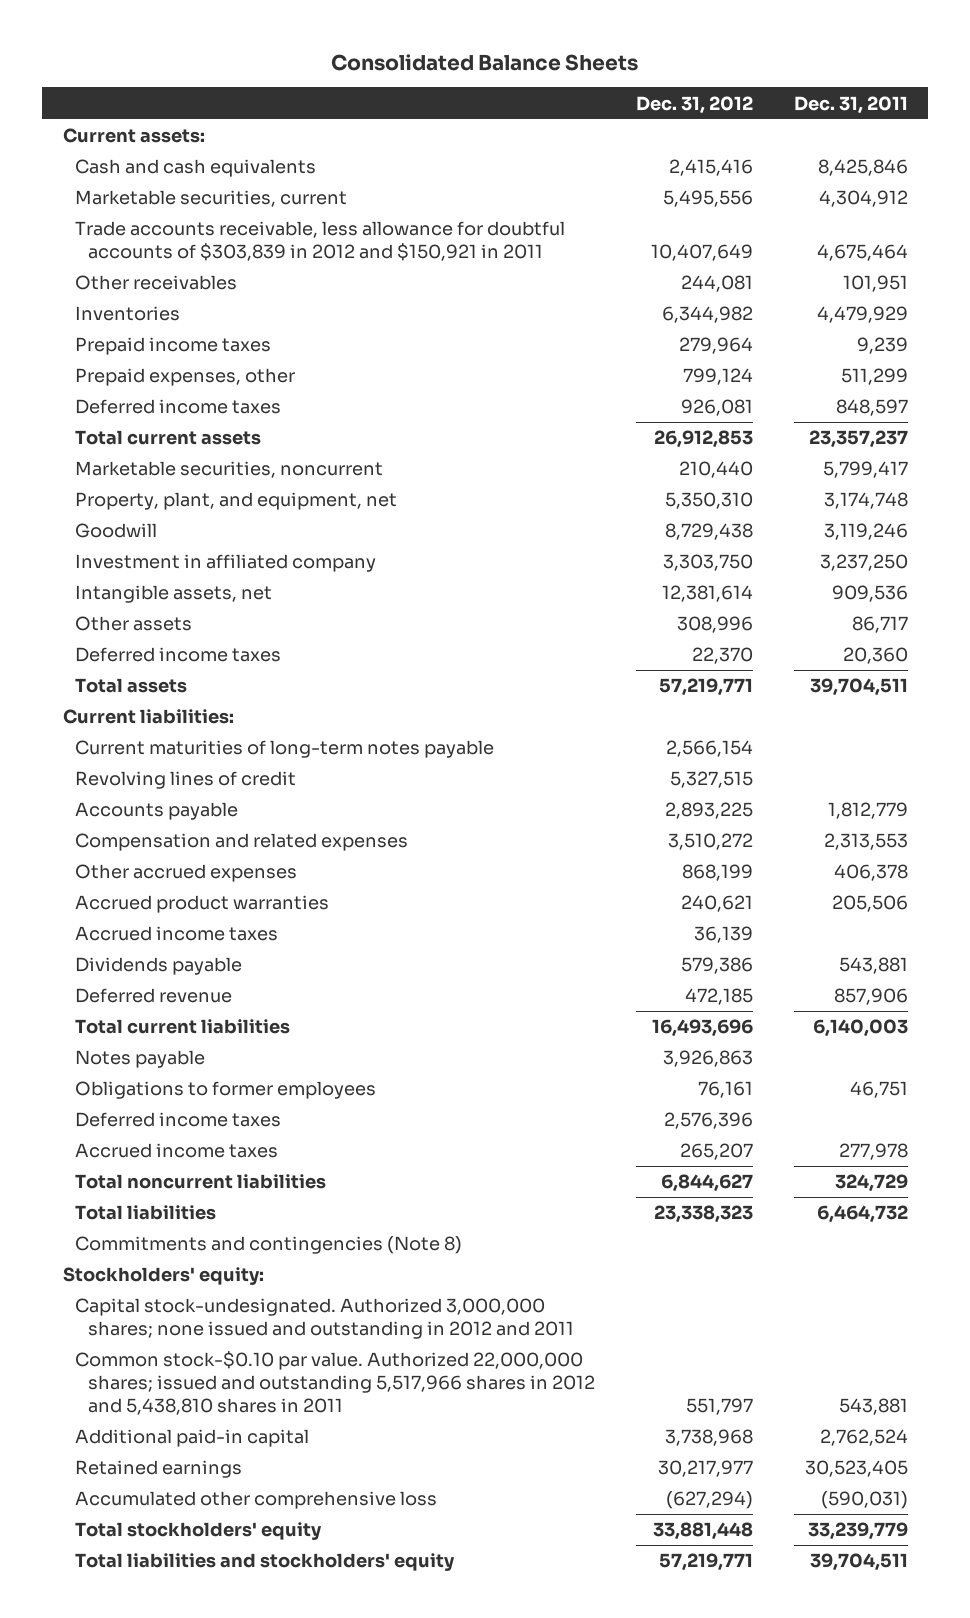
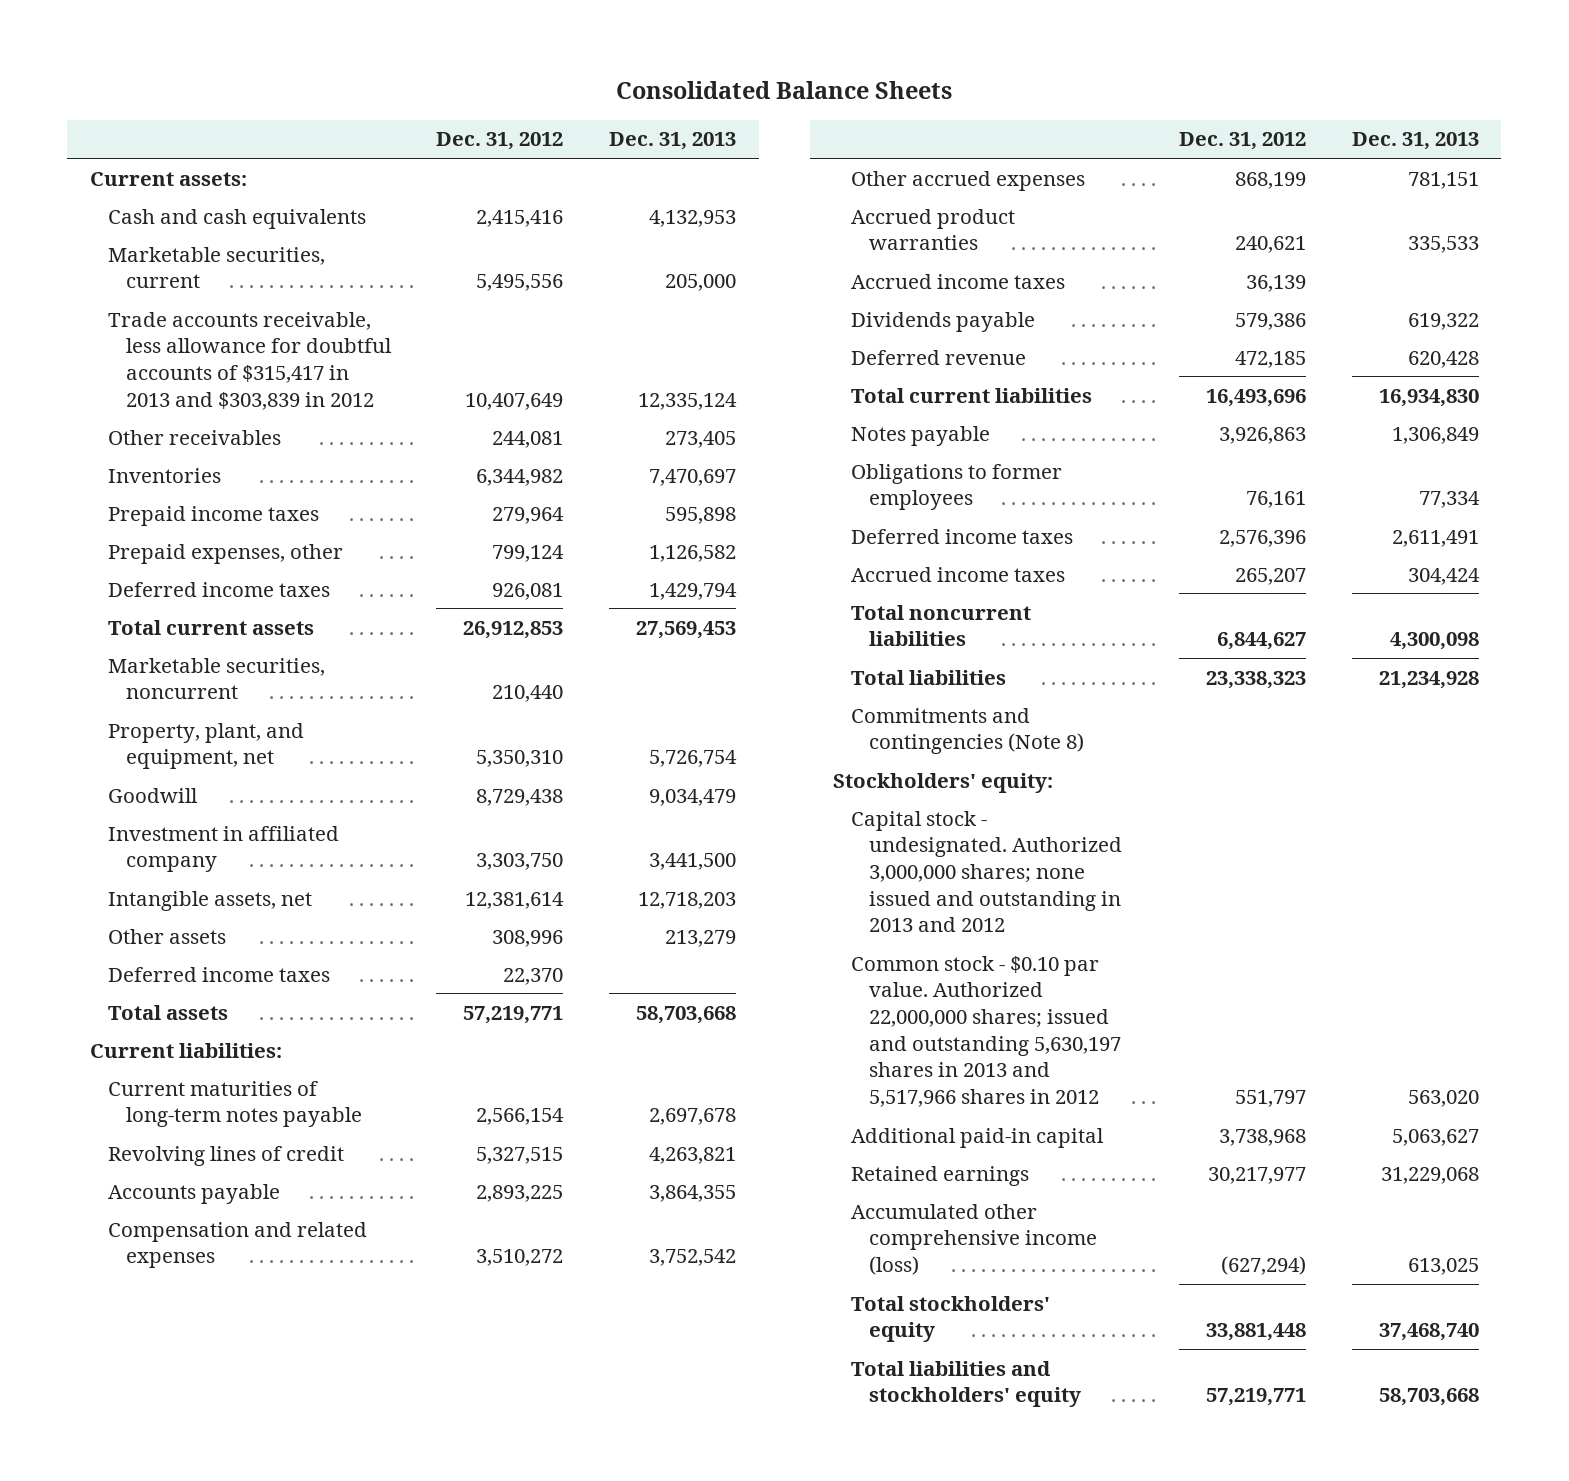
- | Dec. 31, 2012 | Dec. 31, 2011
+ | Dec. 31, 2012 | Dec. 31, 2013
- Trade accounts receivable, less allowance for doubtful accounts of $303,839 in 2012 and $150,921 in 2011 | 10,407,649 | 4,675,464
+ Trade accounts receivable, less allowance for doubtful accounts of $315,417 in 2013 and $303,839 in 2012 | 10,407,649 | 12,335,124
- Capital stock-undesignated. Authorized 3,000,000 shares; none issued and outstanding in 2012 and 2011
- Common stock-$0.10 par value. Authorized 22,000,000 shares; issued and outstanding 5,517,966 shares in 2012 and 5,438,810 shares in 2011 | 551,797 | 543,881
+ Capital stock - undesignated. Authorized 3,000,000 shares; none issued and outstanding in 2013 and 2012
+ Common stock - $0.10 par value. Authorized 22,000,000 shares; issued and outstanding 5,630,197 shares in 2013 and 5,517,966 shares in 2012 | 551,797 | 563,020
- Accumulated other comprehensive loss | (627,294) | (590,031)
+ Accumulated other comprehensive income (loss) | (627,294) | 613,025

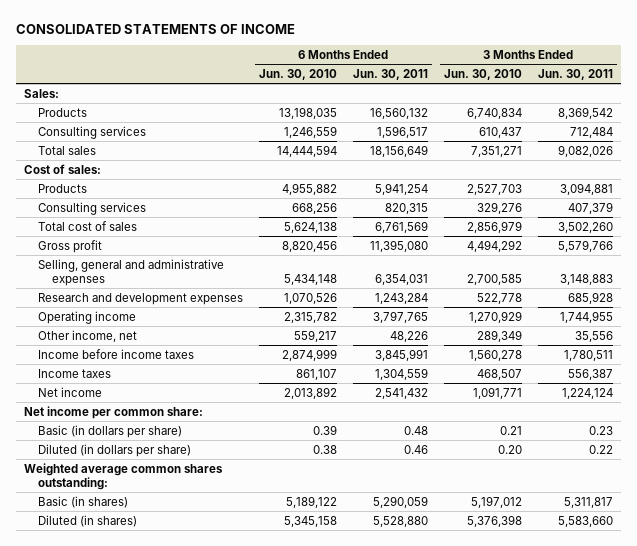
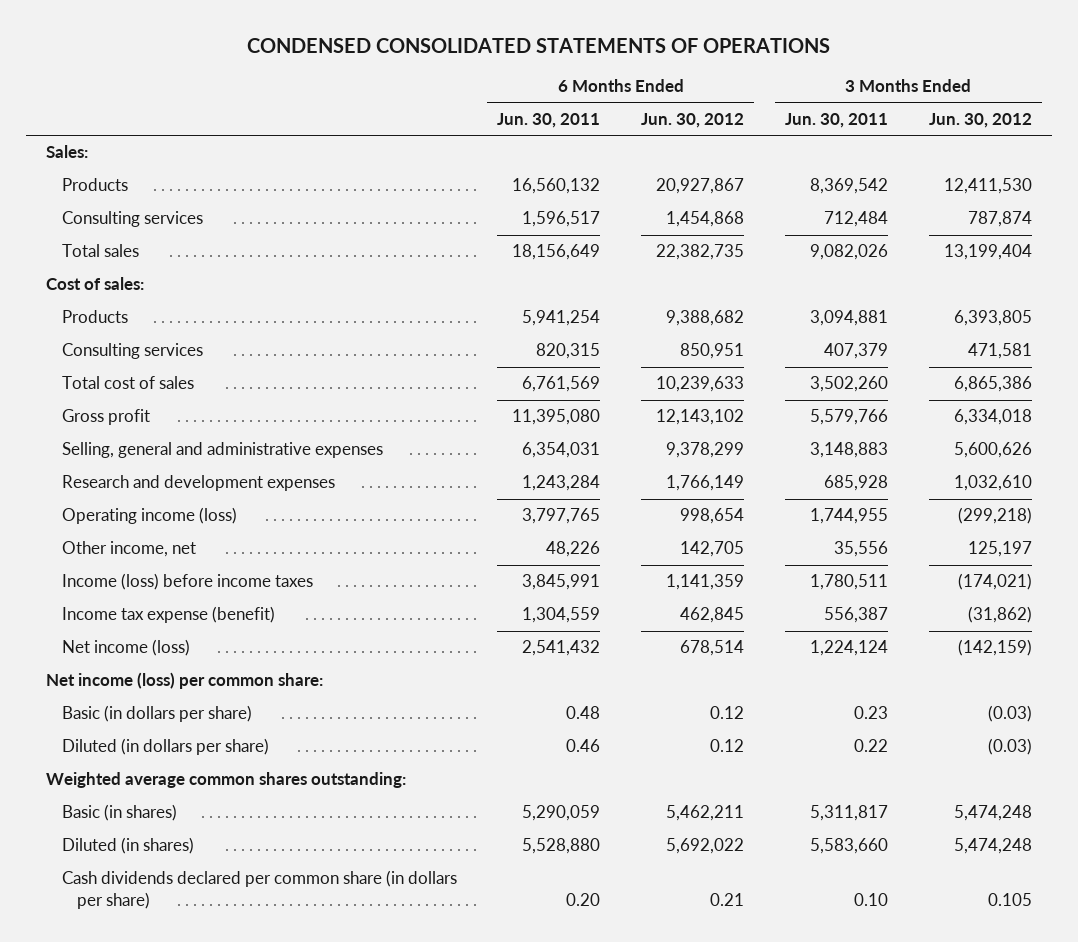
- CONSOLIDATED STATEMENTS OF INCOME
+ CONDENSED CONSOLIDATED STATEMENTS OF OPERATIONS
- | 6 Months Ended Jun. 30, 2010 | 6 Months Ended Jun. 30, 2011 | 3 Months Ended Jun. 30, 2010 | 3 Months Ended Jun. 30, 2011
+ | 6 Months Ended Jun. 30, 2011 | 6 Months Ended Jun. 30, 2012 | 3 Months Ended Jun. 30, 2011 | 3 Months Ended Jun. 30, 2012
- Operating income | 2,315,782 | 3,797,765 | 1,270,929 | 1,744,955
+ Operating income (loss) | 3,797,765 | 998,654 | 1,744,955 | (299,218)
- Income before income taxes | 2,874,999 | 3,845,991 | 1,560,278 | 1,780,511
- Income taxes | 861,107 | 1,304,559 | 468,507 | 556,387
- Net income | 2,013,892 | 2,541,432 | 1,091,771 | 1,224,124
- Net income per common share:
+ Income (loss) before income taxes | 3,845,991 | 1,141,359 | 1,780,511 | (174,021)
+ Income tax expense (benefit) | 1,304,559 | 462,845 | 556,387 | (31,862)
+ Net income (loss) | 2,541,432 | 678,514 | 1,224,124 | (142,159)
+ Net income (loss) per common share:
+ Cash dividends declared per common share (in dollars per share) | 0.20 | 0.21 | 0.10 | 0.105

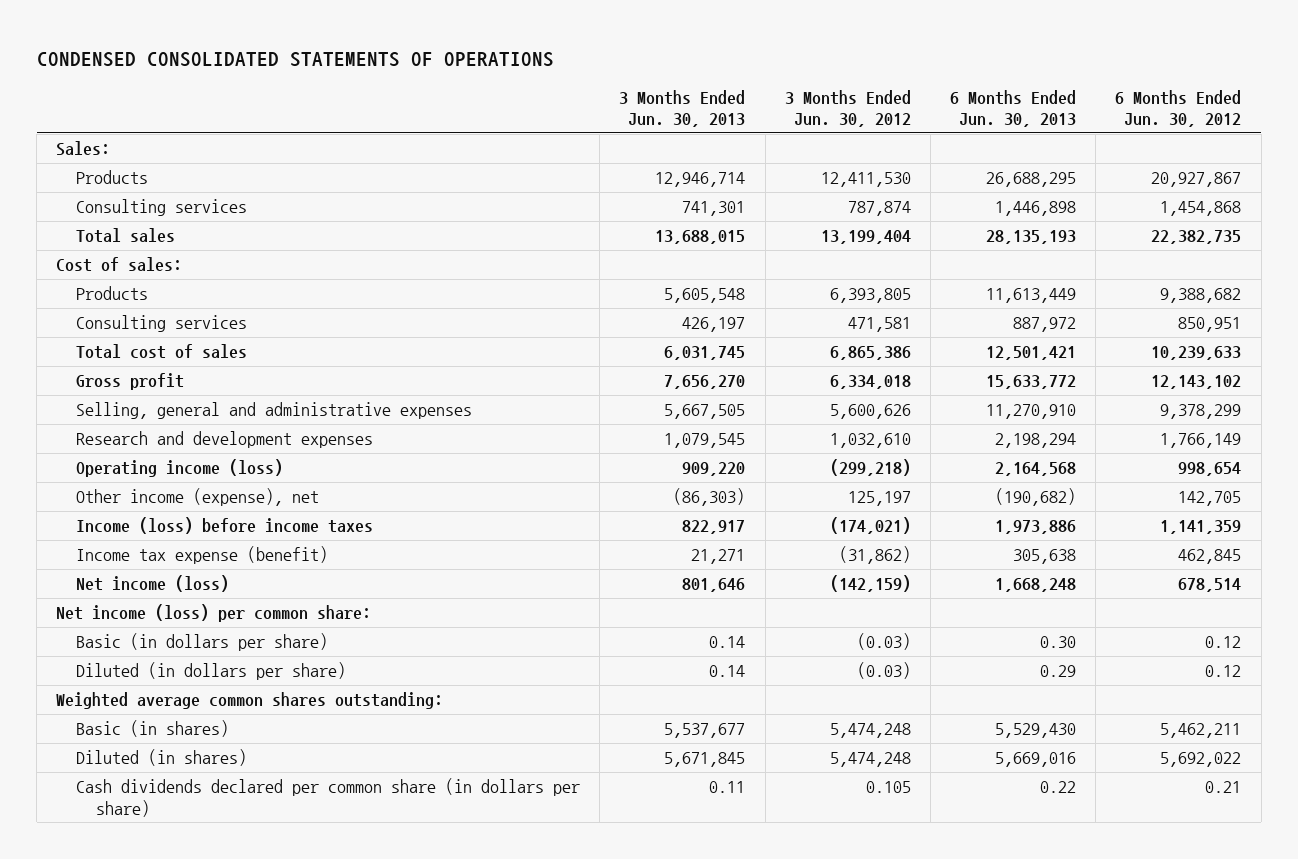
- | 6 Months Ended Jun. 30, 2011 | 6 Months Ended Jun. 30, 2012 | 3 Months Ended Jun. 30, 2011 | 3 Months Ended Jun. 30, 2012
+ | 3 Months Ended Jun. 30, 2013 | 3 Months Ended Jun. 30, 2012 | 6 Months Ended Jun. 30, 2013 | 6 Months Ended Jun. 30, 2012
- Other income, net | 48,226 | 142,705 | 35,556 | 125,197
+ Other income (expense), net | (86,303) | 125,197 | (190,682) | 142,705

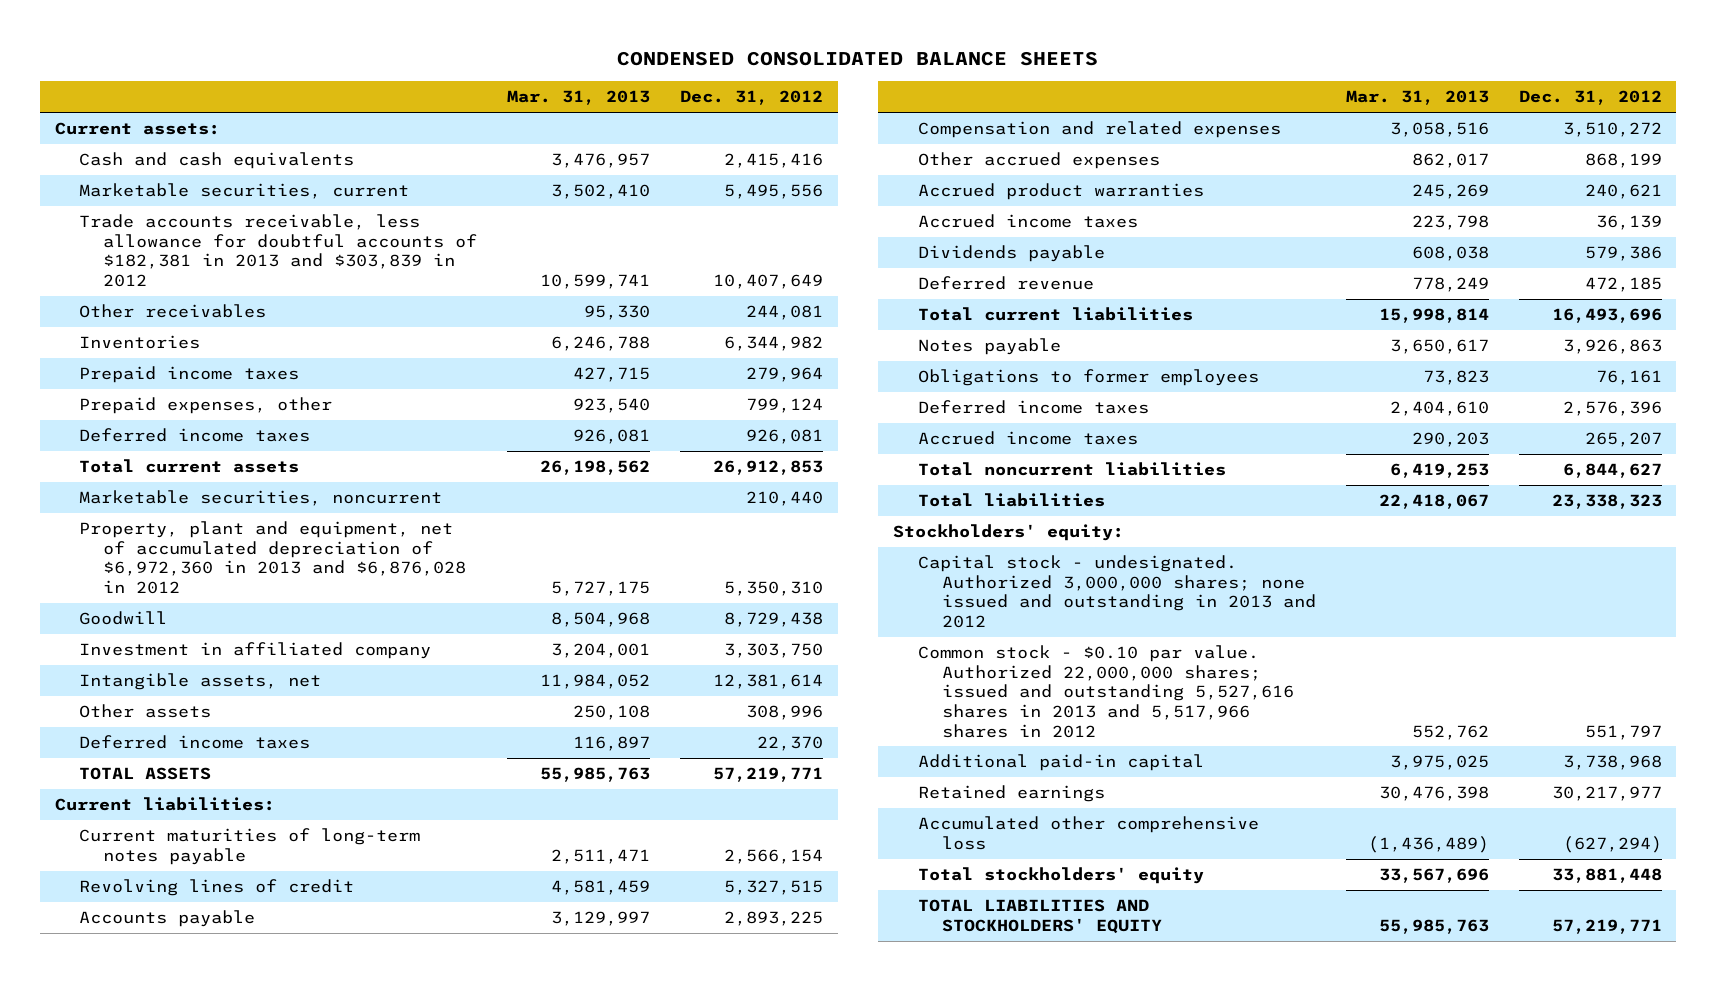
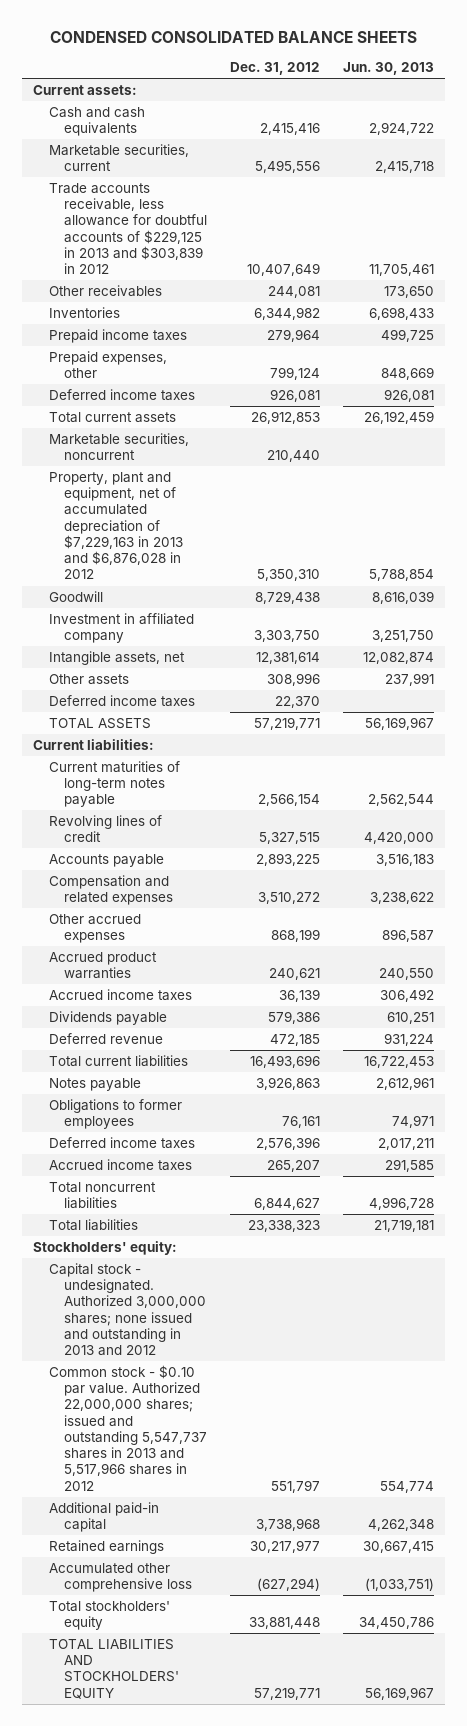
- | Mar. 31, 2013 | Dec. 31, 2012
+ | Dec. 31, 2012 | Jun. 30, 2013
- Trade accounts receivable, less allowance for doubtful accounts of $182,381 in 2013 and $303,839 in 2012 | 10,599,741 | 10,407,649
+ Trade accounts receivable, less allowance for doubtful accounts of $229,125 in 2013 and $303,839 in 2012 | 10,407,649 | 11,705,461
- Property, plant and equipment, net of accumulated depreciation of $6,972,360 in 2013 and $6,876,028 in 2012 | 5,727,175 | 5,350,310
+ Property, plant and equipment, net of accumulated depreciation of $7,229,163 in 2013 and $6,876,028 in 2012 | 5,350,310 | 5,788,854
- Common stock - $0.10 par value. Authorized 22,000,000 shares; issued and outstanding 5,527,616 shares in 2013 and 5,517,966 shares in 2012 | 552,762 | 551,797
+ Common stock - $0.10 par value. Authorized 22,000,000 shares; issued and outstanding 5,547,737 shares in 2013 and 5,517,966 shares in 2012 | 551,797 | 554,774

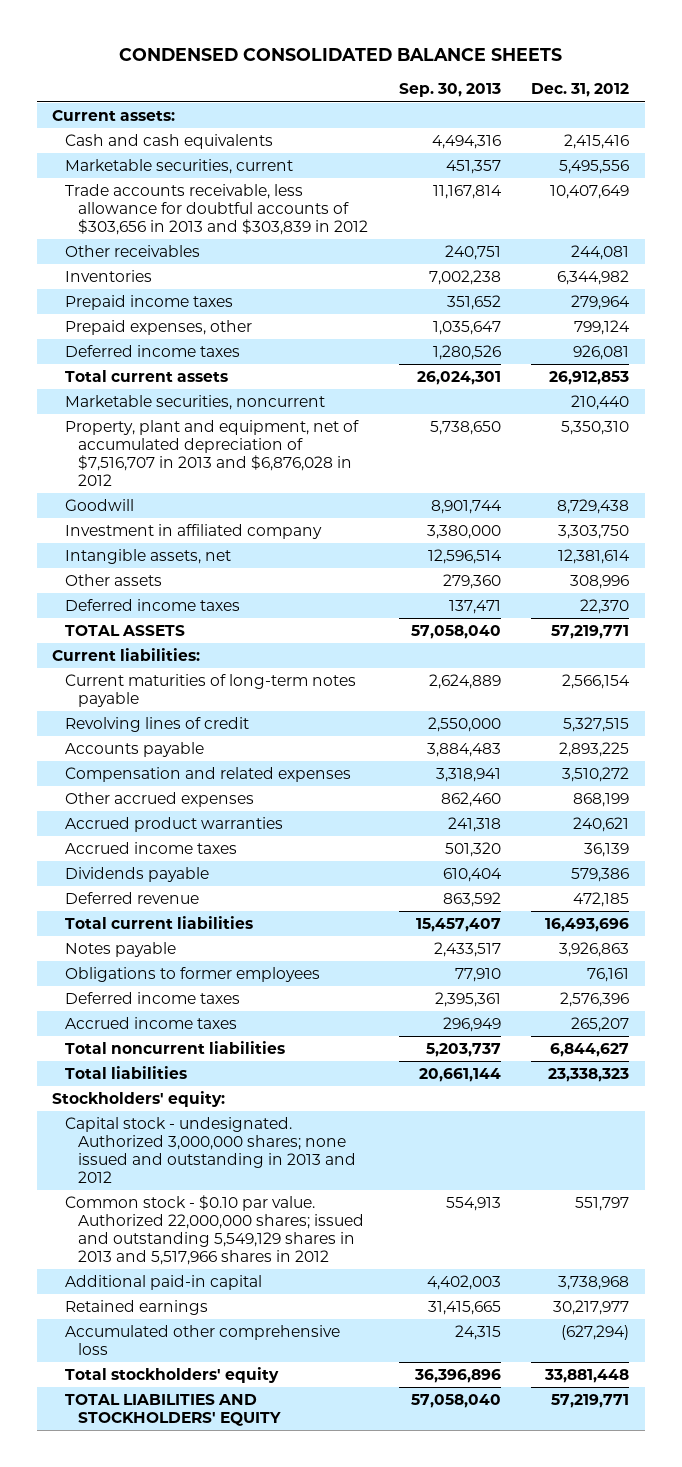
- | Dec. 31, 2012 | Jun. 30, 2013
+ | Sep. 30, 2013 | Dec. 31, 2012
- Trade accounts receivable, less allowance for doubtful accounts of $229,125 in 2013 and $303,839 in 2012 | 10,407,649 | 11,705,461
+ Trade accounts receivable, less allowance for doubtful accounts of $303,656 in 2013 and $303,839 in 2012 | 11,167,814 | 10,407,649
- Property, plant and equipment, net of accumulated depreciation of $7,229,163 in 2013 and $6,876,028 in 2012 | 5,350,310 | 5,788,854
+ Property, plant and equipment, net of accumulated depreciation of $7,516,707 in 2013 and $6,876,028 in 2012 | 5,738,650 | 5,350,310
- Common stock - $0.10 par value. Authorized 22,000,000 shares; issued and outstanding 5,547,737 shares in 2013 and 5,517,966 shares in 2012 | 551,797 | 554,774
+ Common stock - $0.10 par value. Authorized 22,000,000 shares; issued and outstanding 5,549,129 shares in 2013 and 5,517,966 shares in 2012 | 554,913 | 551,797

